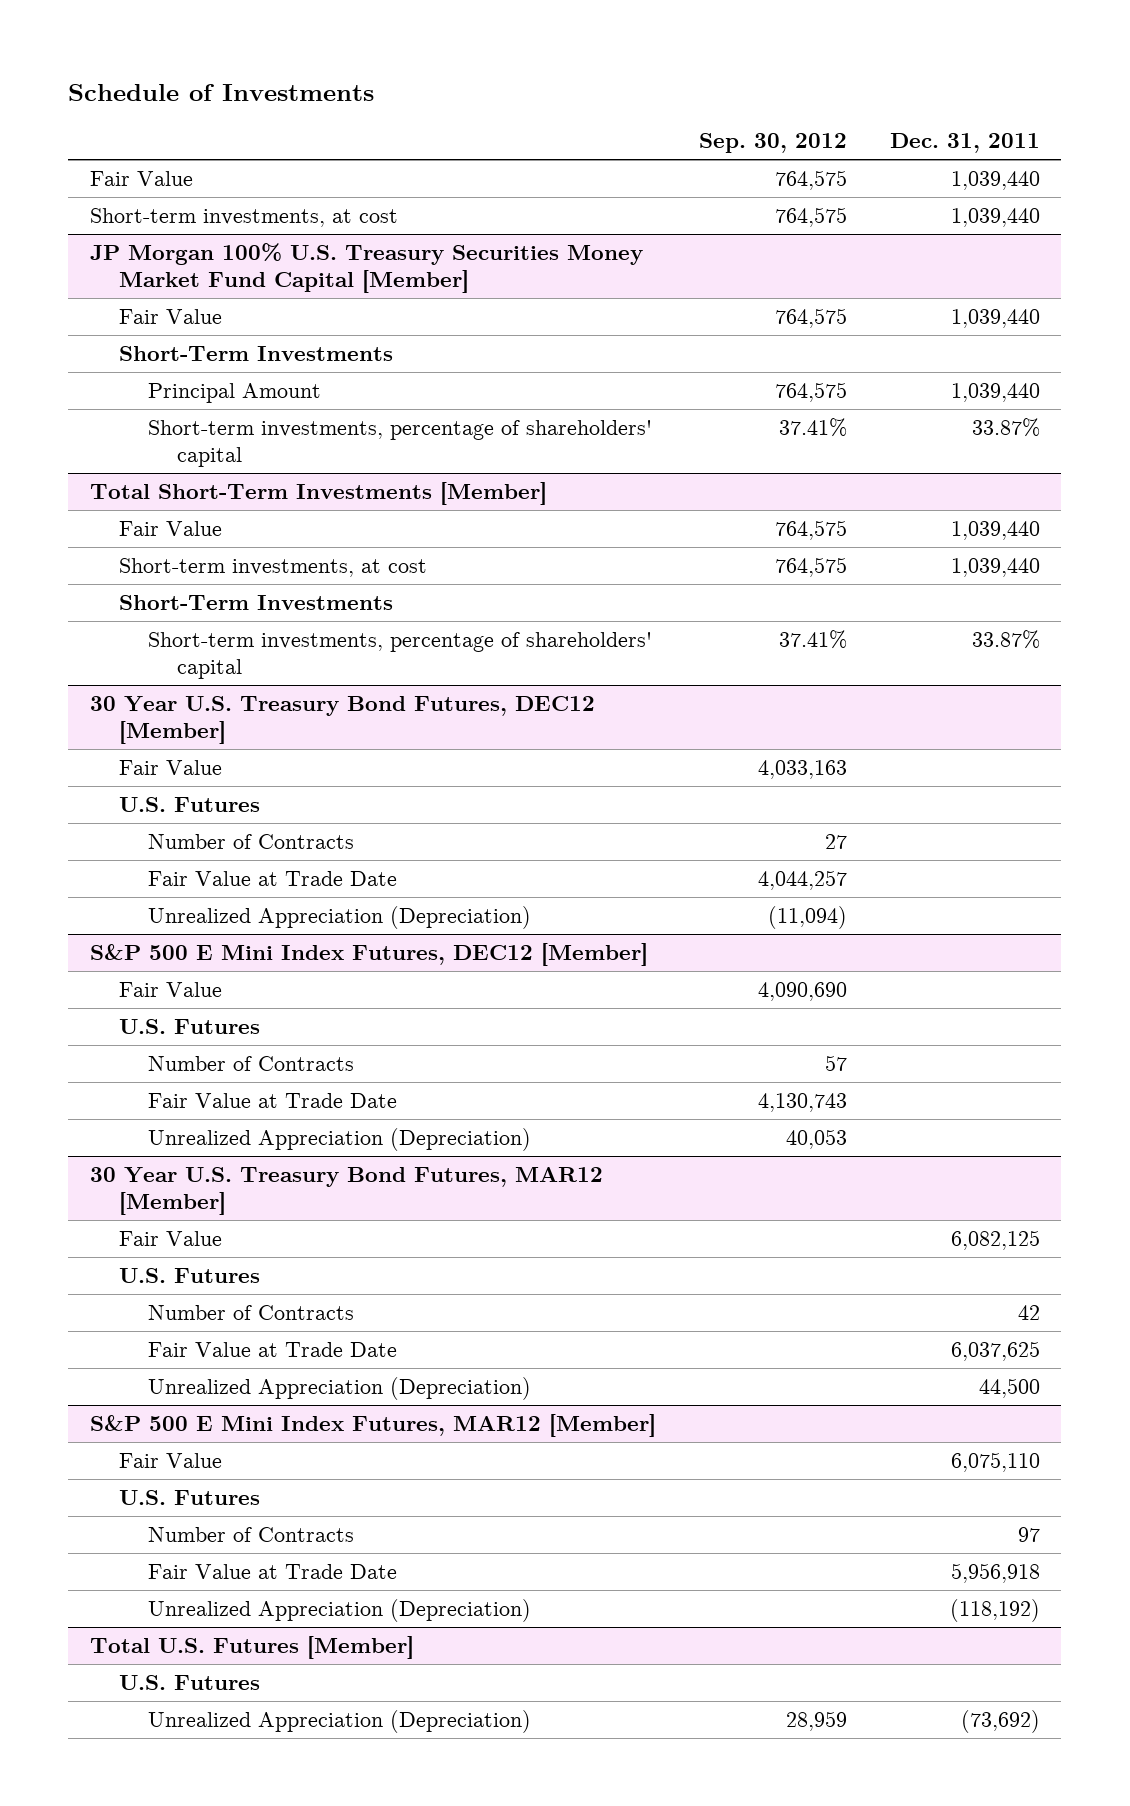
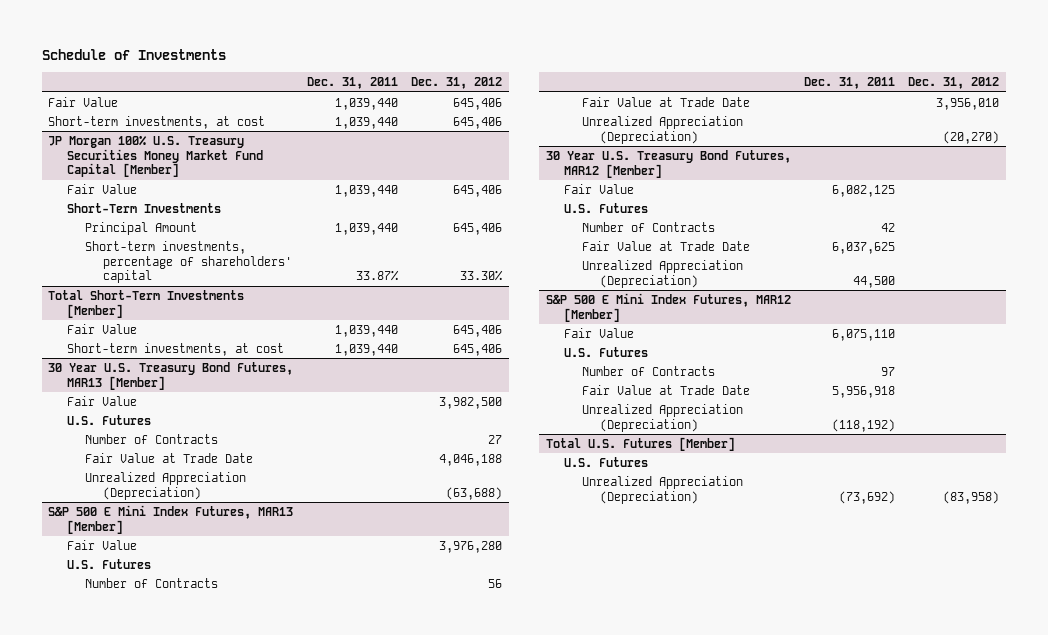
- | Sep. 30, 2012 | Dec. 31, 2011
+ | Dec. 31, 2011 | Dec. 31, 2012
@ Total Short-Term Investments [Member]
- Short-Term Investments
- Short-term investments, percentage of shareholders' capital | 37.41% | 33.87%
- 30 Year U.S. Treasury Bond Futures, DEC12 [Member]
+ 30 Year U.S. Treasury Bond Futures, MAR13 [Member]
- S&P 500 E Mini Index Futures, DEC12 [Member]
+ S&P 500 E Mini Index Futures, MAR13 [Member]

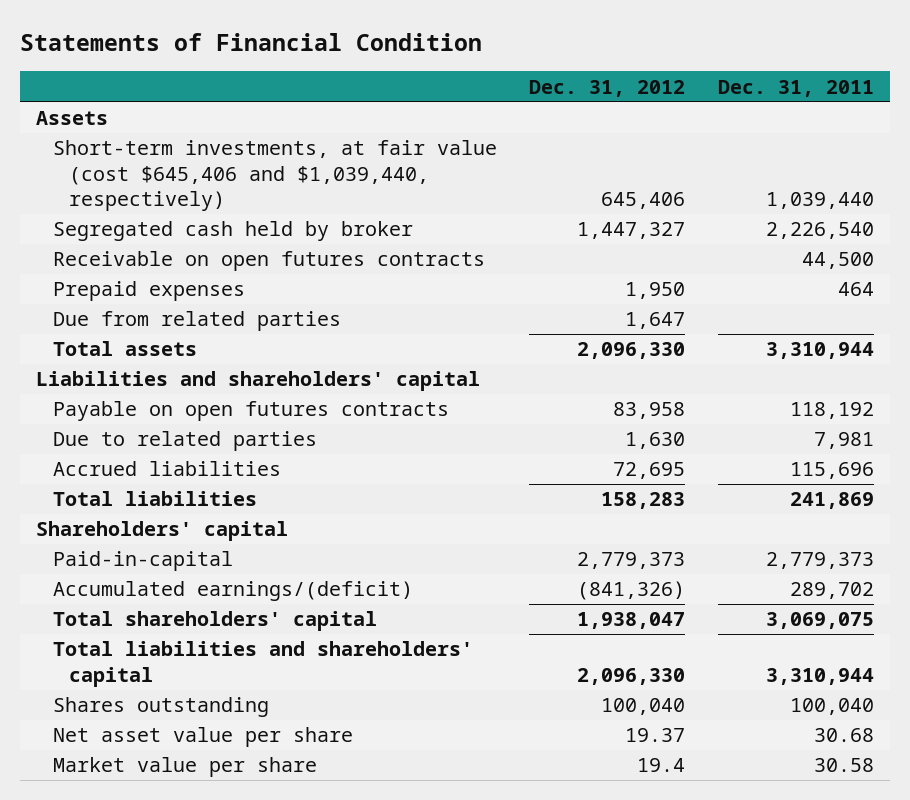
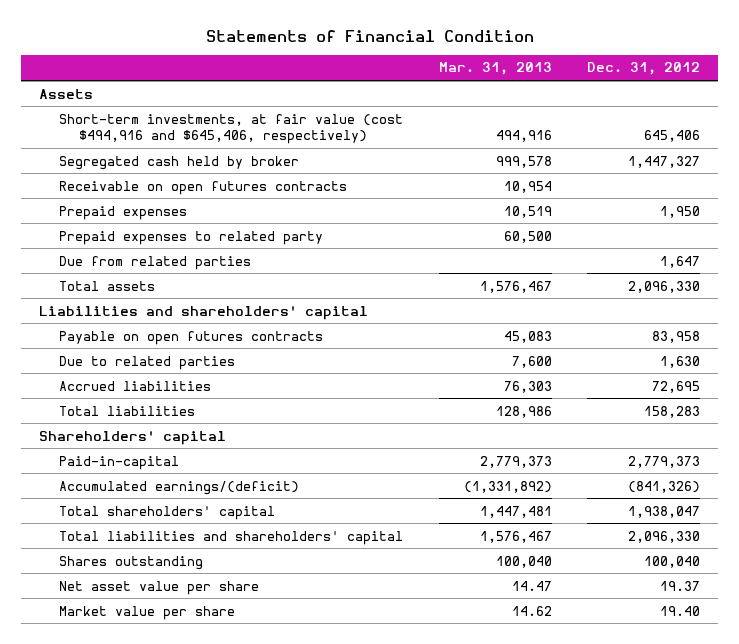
- | Dec. 31, 2012 | Dec. 31, 2011
+ | Mar. 31, 2013 | Dec. 31, 2012
- Short-term investments, at fair value (cost $645,406 and $1,039,440, respectively) | 645,406 | 1,039,440
+ Short-term investments, at fair value (cost $494,916 and $645,406, respectively) | 494,916 | 645,406
+ Prepaid expenses to related party | 60,500 |
- Market value per share | 19.4 | 30.58
+ Market value per share | 14.62 | 19.40

